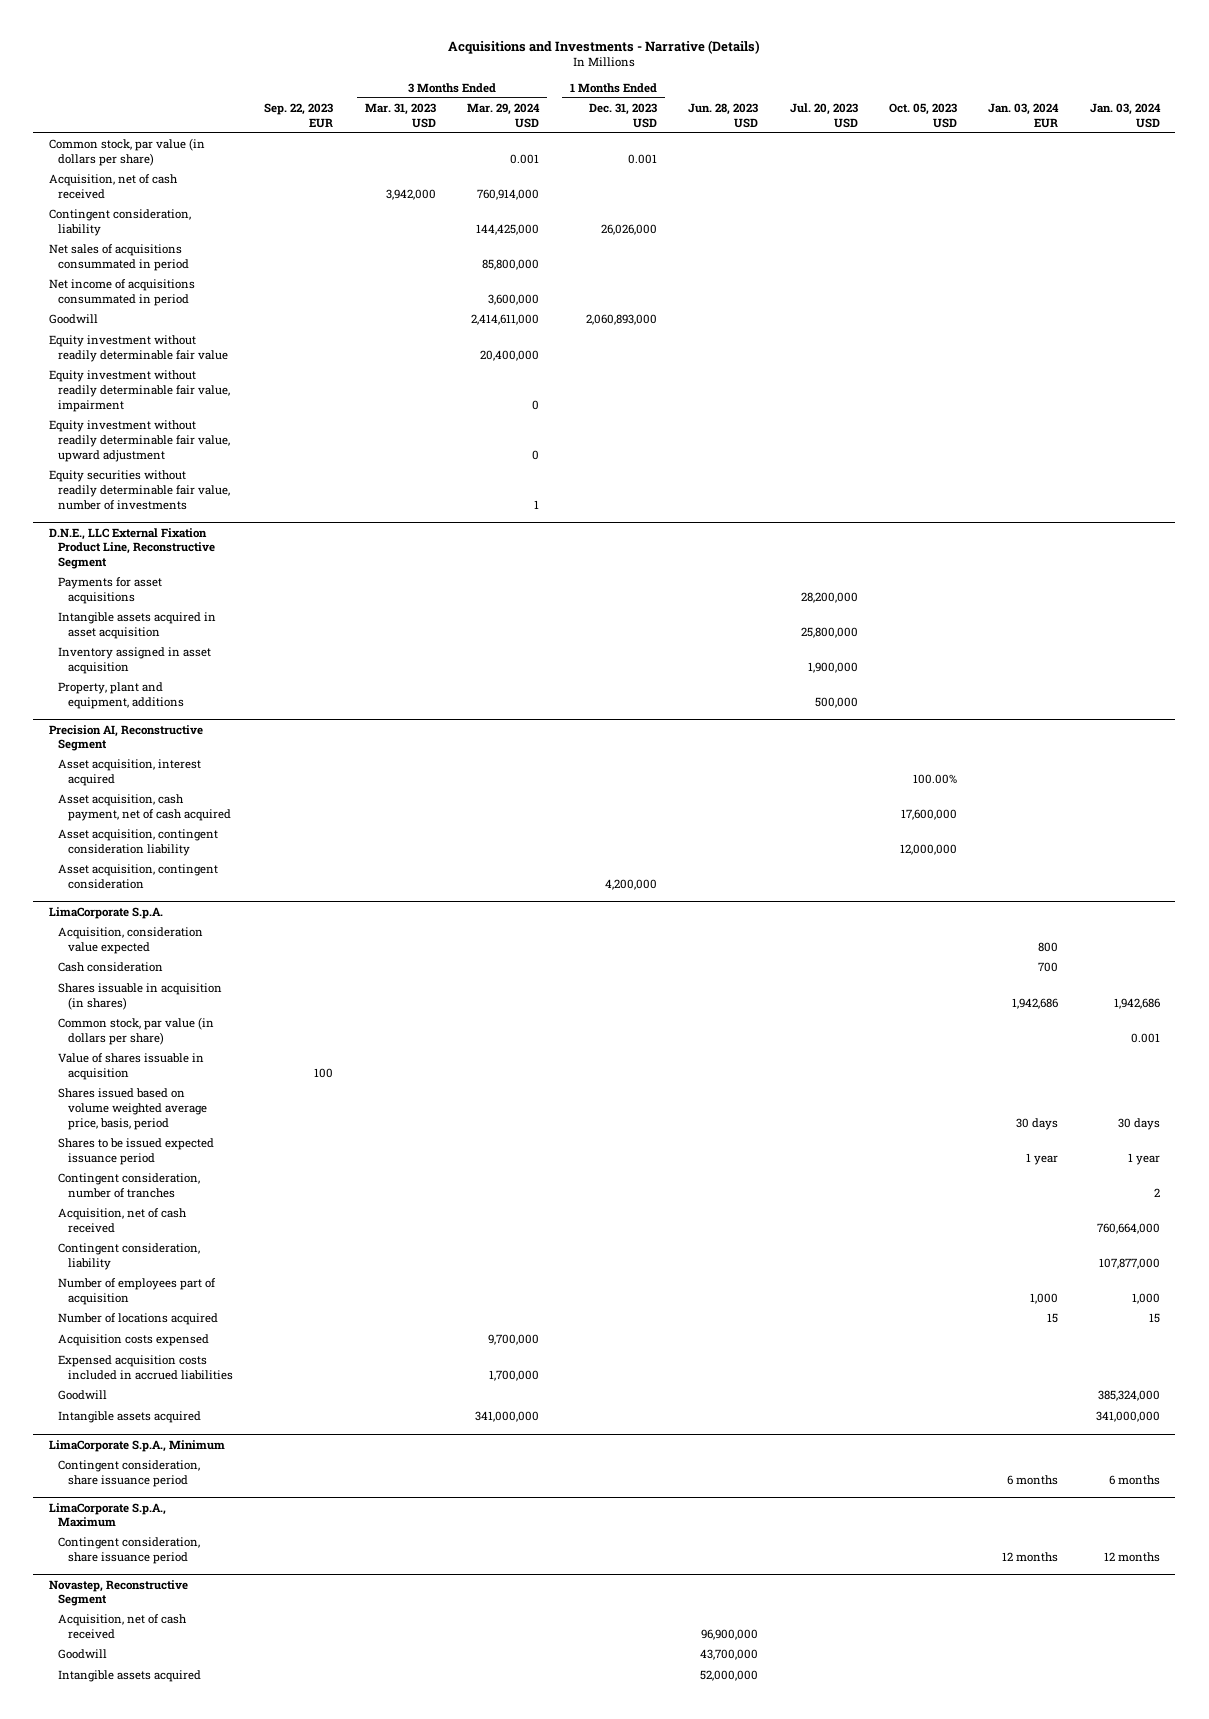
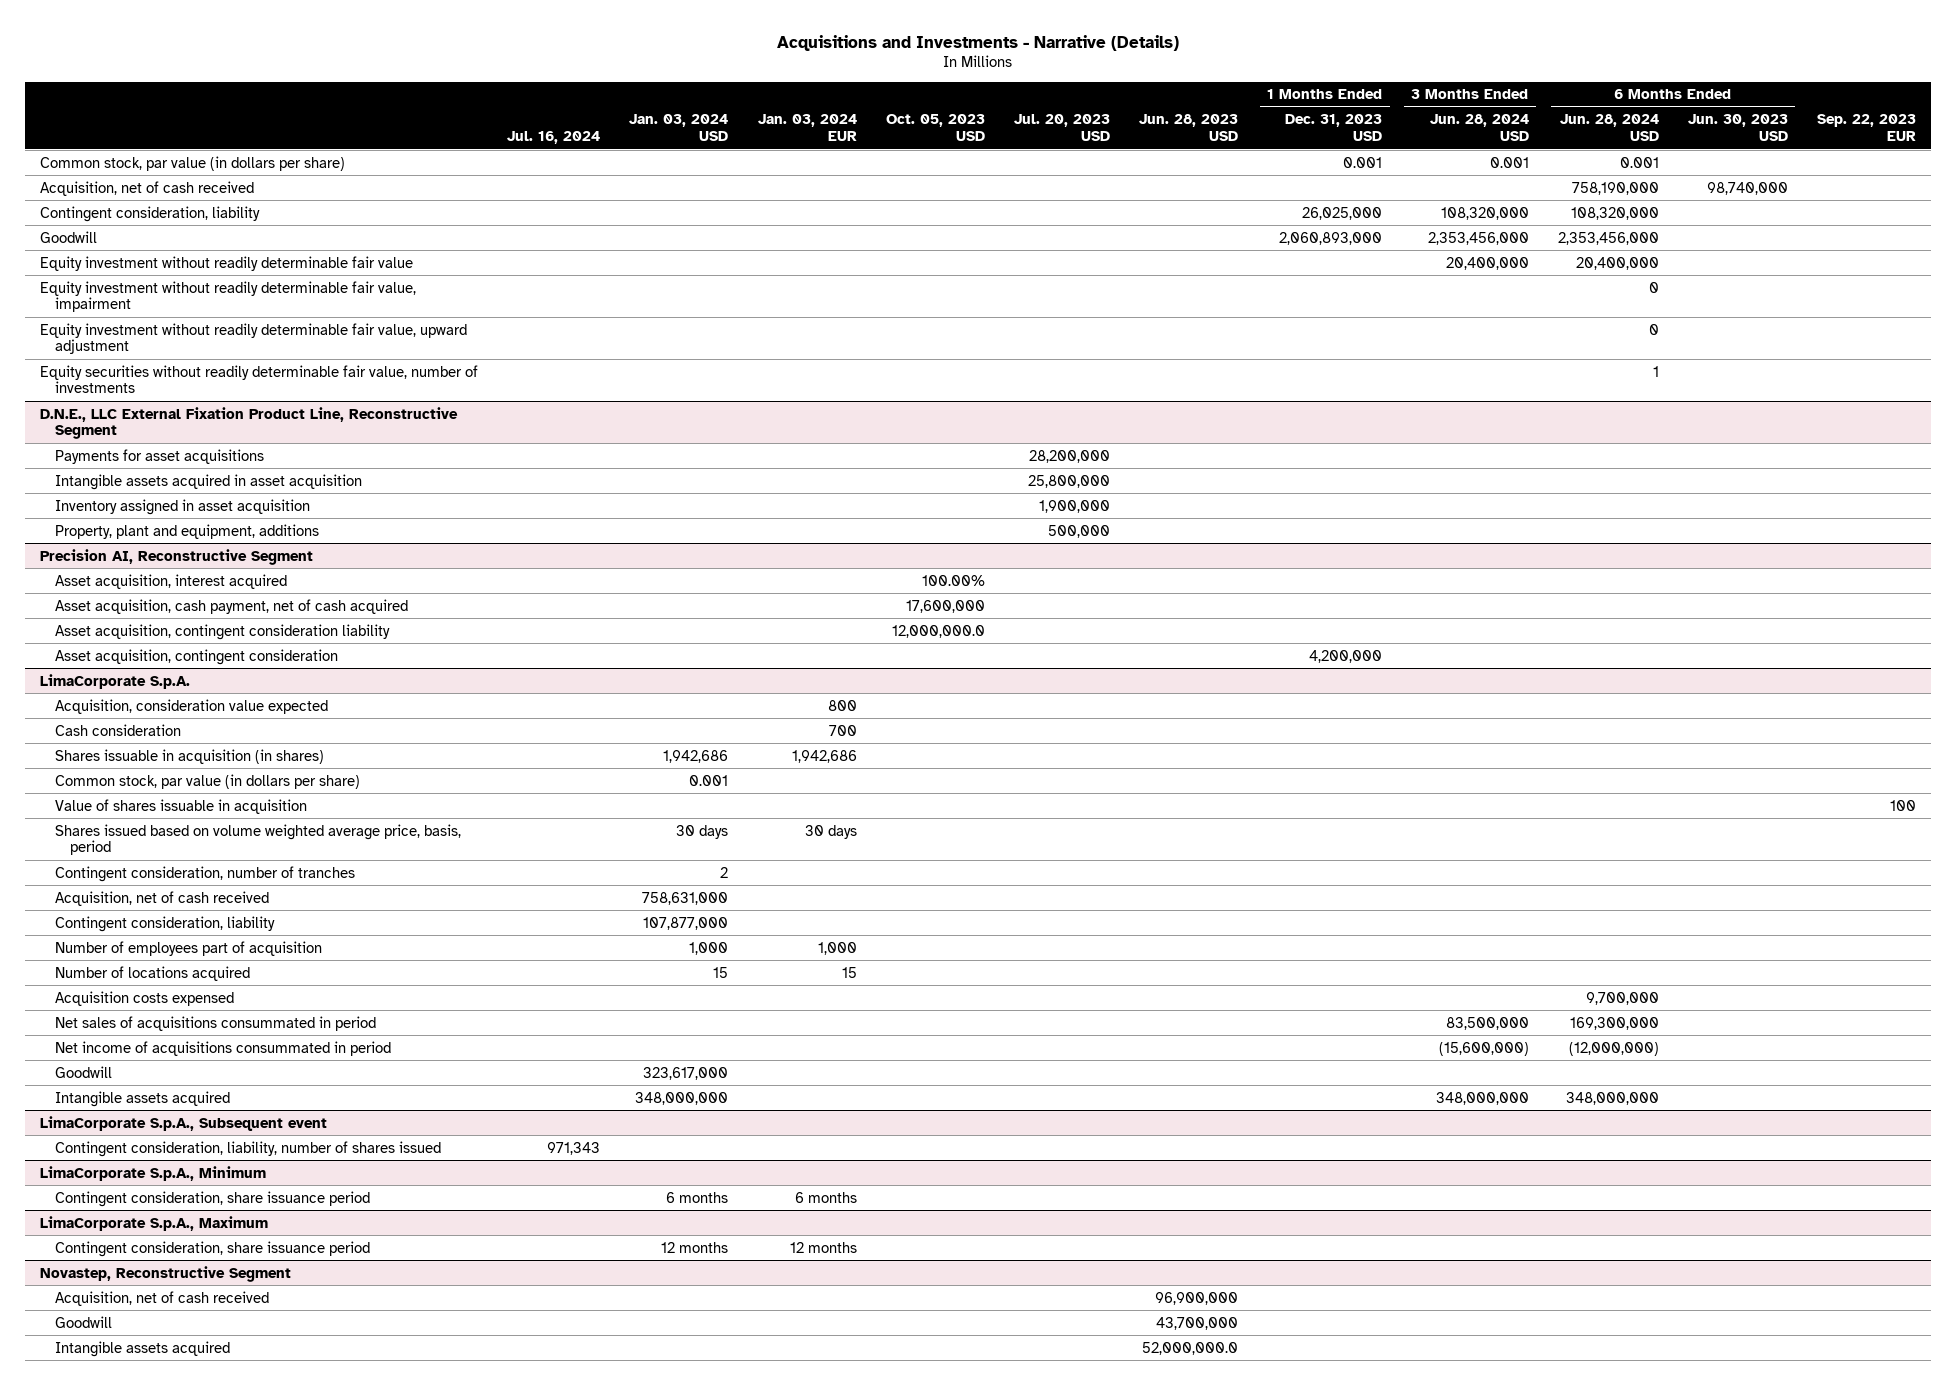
- | Sep. 22, 2023 EUR | 3 Months Ended Mar. 31, 2023 USD | 3 Months Ended Mar. 29, 2024 USD | 1 Months Ended Dec. 31, 2023 USD | Jun. 28, 2023 USD | Jul. 20, 2023 USD | Oct. 05, 2023 USD | Jan. 03, 2024 EUR | Jan. 03, 2024 USD
+ | Jul. 16, 2024 | Jan. 03, 2024 USD | Jan. 03, 2024 EUR | Oct. 05, 2023 USD | Jul. 20, 2023 USD | Jun. 28, 2023 USD | 1 Months Ended Dec. 31, 2023 USD | 3 Months Ended Jun. 28, 2024 USD | 6 Months Ended Jun. 28, 2024 USD | 6 Months Ended Jun. 30, 2023 USD | Sep. 22, 2023 EUR
- Contingent consideration, liability | | | 144,425,000 | 26,026,000 | | | | |
- Net sales of acquisitions consummated in period | | | 85,800,000 | | | | | |
- Net income of acquisitions consummated in period | | | 3,600,000 | | | | | |
+ Contingent consideration, liability | | | | | | | 26,025,000 | 108,320,000 | 108,320,000 | |
@ Precision AI, Reconstructive Segment
- Asset acquisition, contingent consideration liability | | | | | | | 12,000,000 | |
+ Asset acquisition, contingent consideration liability | | | | 12,000,000.0 | | | | | | |
@ LimaCorporate S.p.A.
- Shares to be issued expected issuance period | | | | | | | | 1 year | 1 year
- Acquisition, net of cash received | | | | | | | | | 760,664,000
+ Acquisition, net of cash received | | 758,631,000 | | | | | | | | |
- Expensed acquisition costs included in accrued liabilities | | | 1,700,000 | | | | | |
- Goodwill | | | | | | | | | 385,324,000
- Intangible assets acquired | | | 341,000,000 | | | | | | 341,000,000
+ Net sales of acquisitions consummated in period | | | | | | | | 83,500,000 | 169,300,000 | |
+ Net income of acquisitions consummated in period | | | | | | | | (15,600,000) | (12,000,000) | |
+ Goodwill | | 323,617,000 | | | | | | | | |
+ Intangible assets acquired | | 348,000,000 | | | | | | 348,000,000 | 348,000,000 | |
+ LimaCorporate S.p.A., Subsequent event
+ Contingent consideration, liability, number of shares issued | 971,343 | | | | | | | | | |
@ Novastep, Reconstructive Segment
- Intangible assets acquired | | | | | 52,000,000 | | | |
+ Intangible assets acquired | | | | | | 52,000,000.0 | | | | |

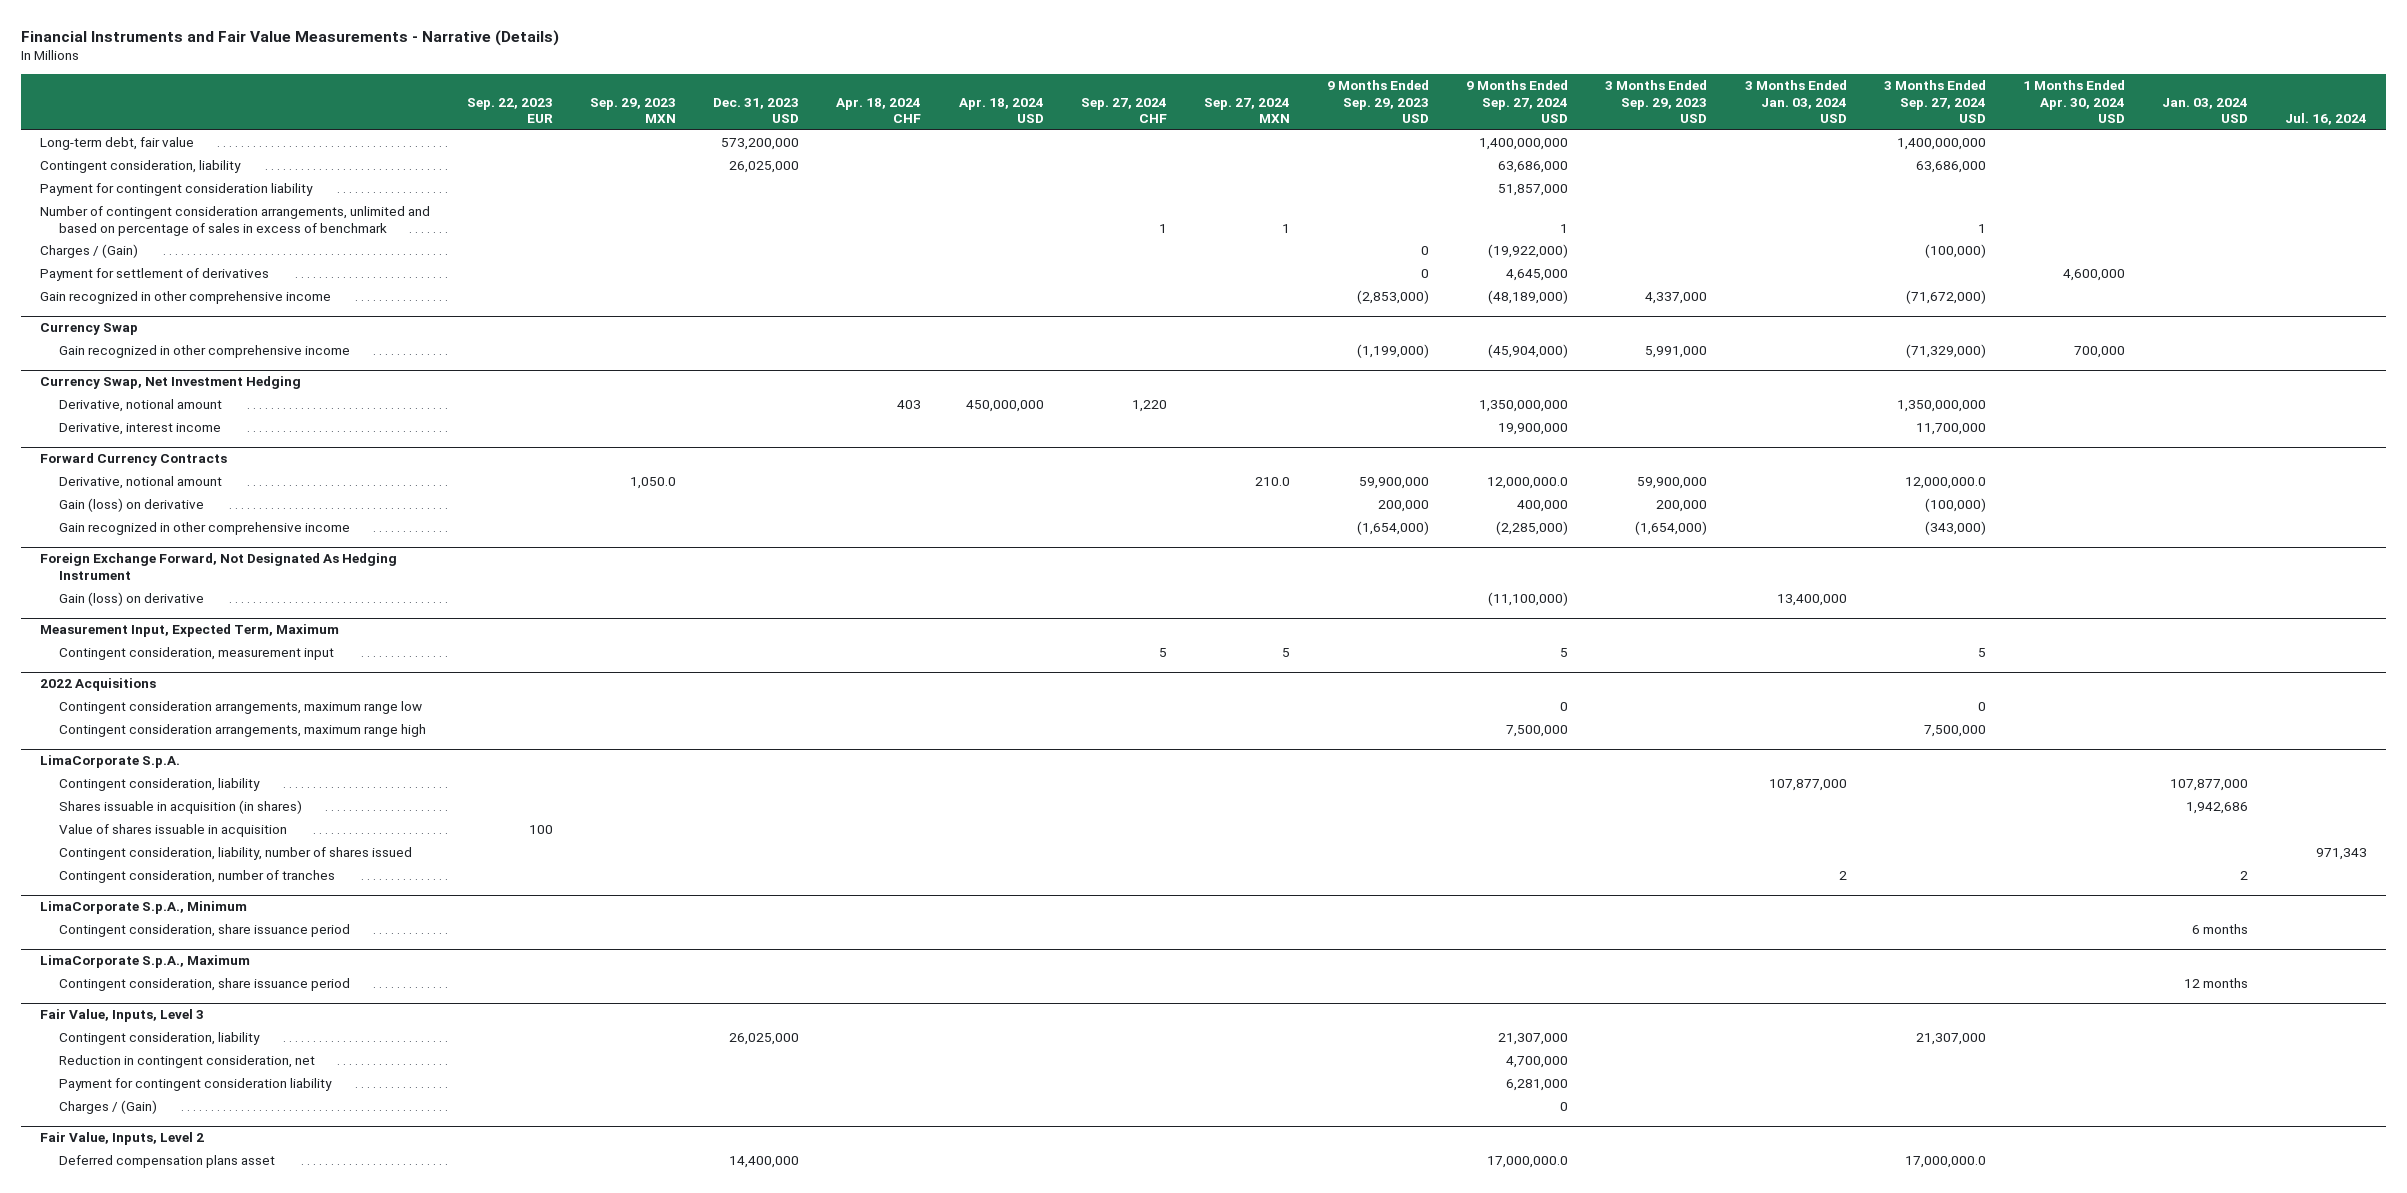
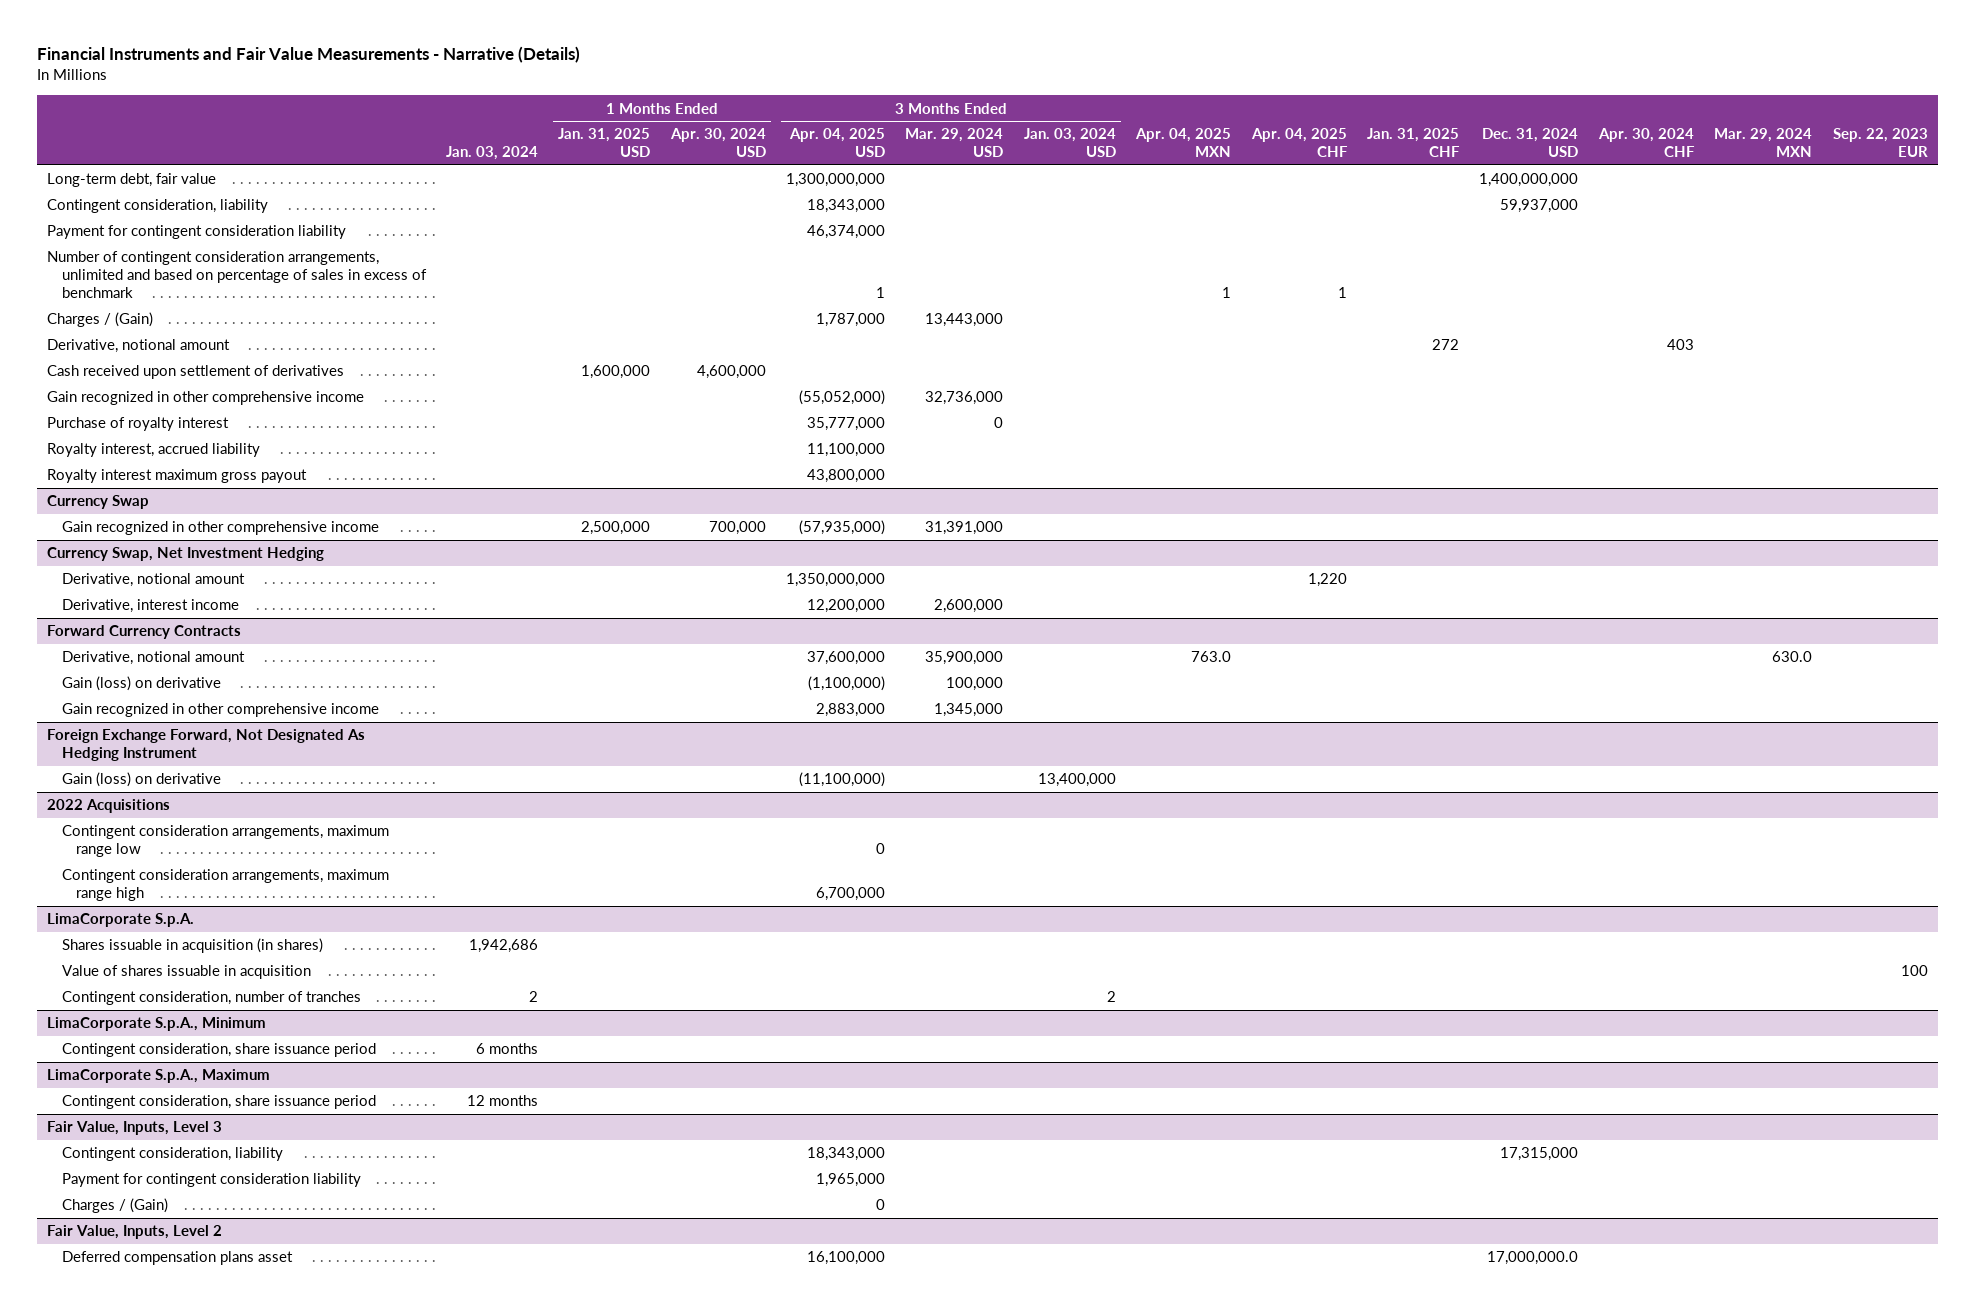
- | Sep. 22, 2023 EUR | Sep. 29, 2023 MXN | Dec. 31, 2023 USD | Apr. 18, 2024 CHF | Apr. 18, 2024 USD | Sep. 27, 2024 CHF | Sep. 27, 2024 MXN | 9 Months Ended Sep. 29, 2023 USD | 9 Months Ended Sep. 27, 2024 USD | 3 Months Ended Sep. 29, 2023 USD | 3 Months Ended Jan. 03, 2024 USD | 3 Months Ended Sep. 27, 2024 USD | 1 Months Ended Apr. 30, 2024 USD | Jan. 03, 2024 USD | Jul. 16, 2024
+ | Jan. 03, 2024 | 1 Months Ended Jan. 31, 2025 USD | 1 Months Ended Apr. 30, 2024 USD | 3 Months Ended Apr. 04, 2025 USD | 3 Months Ended Mar. 29, 2024 USD | 3 Months Ended Jan. 03, 2024 USD | Apr. 04, 2025 MXN | Apr. 04, 2025 CHF | Jan. 31, 2025 CHF | Dec. 31, 2024 USD | Apr. 30, 2024 CHF | Mar. 29, 2024 MXN | Sep. 22, 2023 EUR
- Payment for settlement of derivatives | | | | | | | | 0 | 4,645,000 | | | | 4,600,000 | |
+ Derivative, notional amount | | | | | | | | | 272 | | 403 | |
+ Cash received upon settlement of derivatives | | 1,600,000 | 4,600,000 | | | | | | | | | |
+ Purchase of royalty interest | | | | 35,777,000 | 0 | | | | | | | |
+ Royalty interest, accrued liability | | | | 11,100,000 | | | | | | | | |
+ Royalty interest maximum gross payout | | | | 43,800,000 | | | | | | | | |
- Measurement Input, Expected Term, Maximum
- Contingent consideration, measurement input | | | | | | 5 | 5 | | 5 | | | 5 | | |
@ LimaCorporate S.p.A.
- Contingent consideration, liability | | | | | | | | | | | 107,877,000 | | | 107,877,000 |
- Contingent consideration, liability, number of shares issued | | | | | | | | | | | | | | | 971,343
@ Fair Value, Inputs, Level 3
- Reduction in contingent consideration, net | | | | | | | | | 4,700,000 | | | | | |

